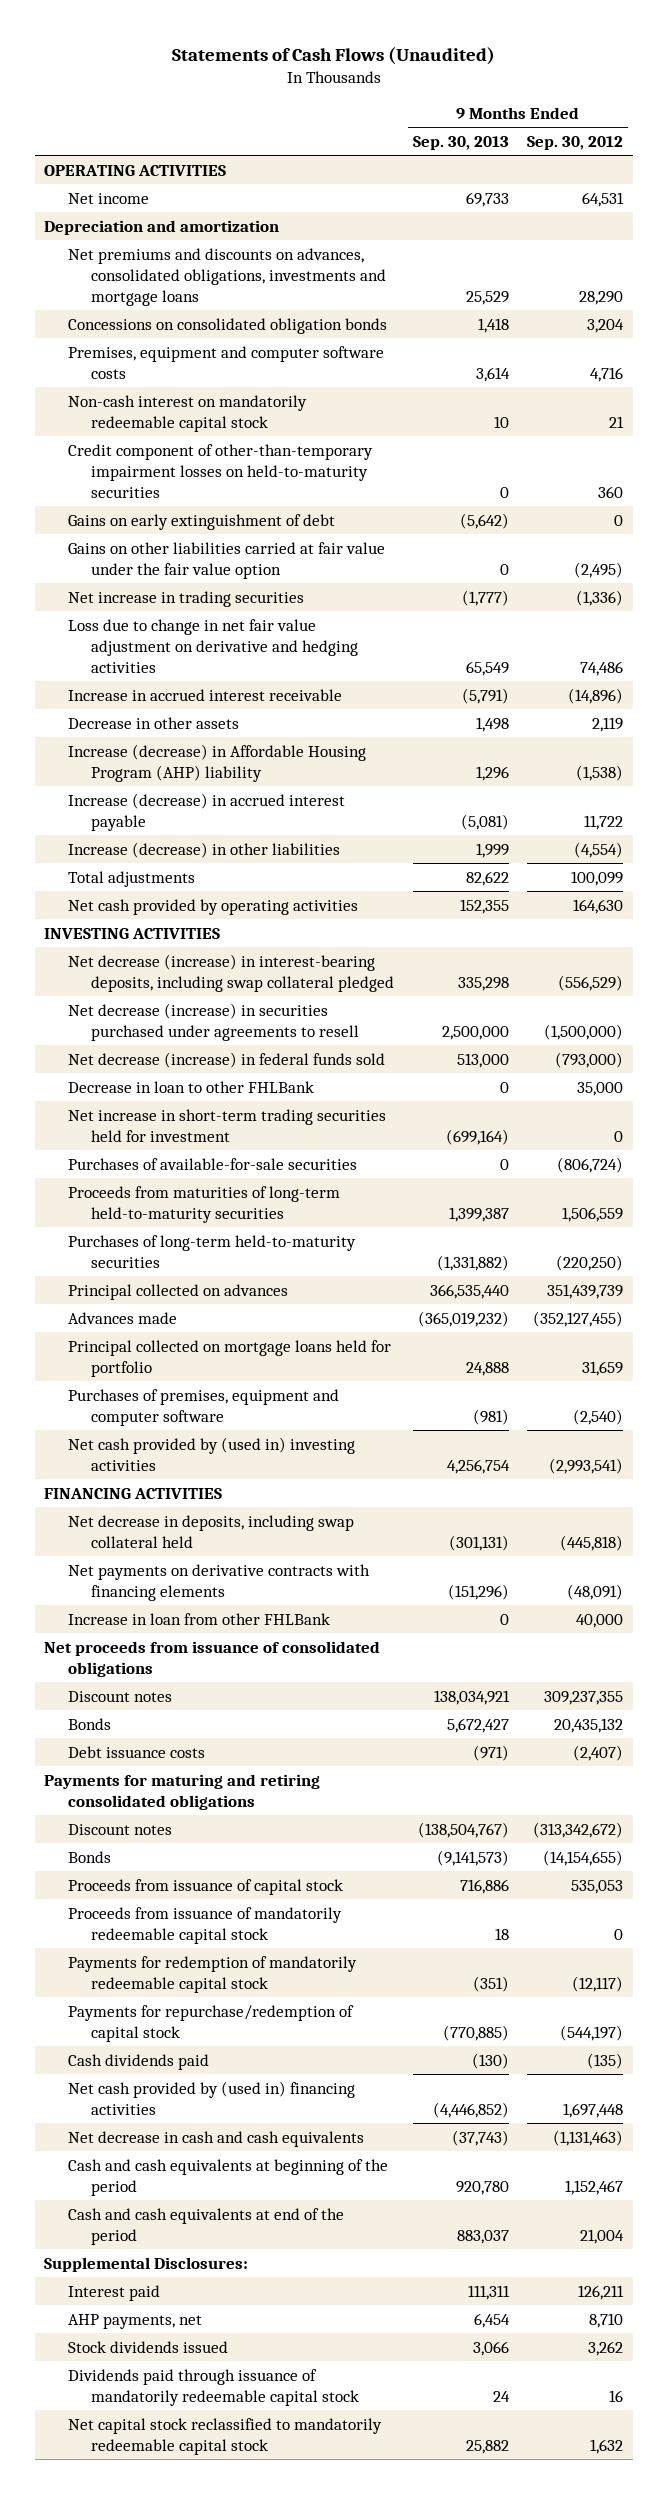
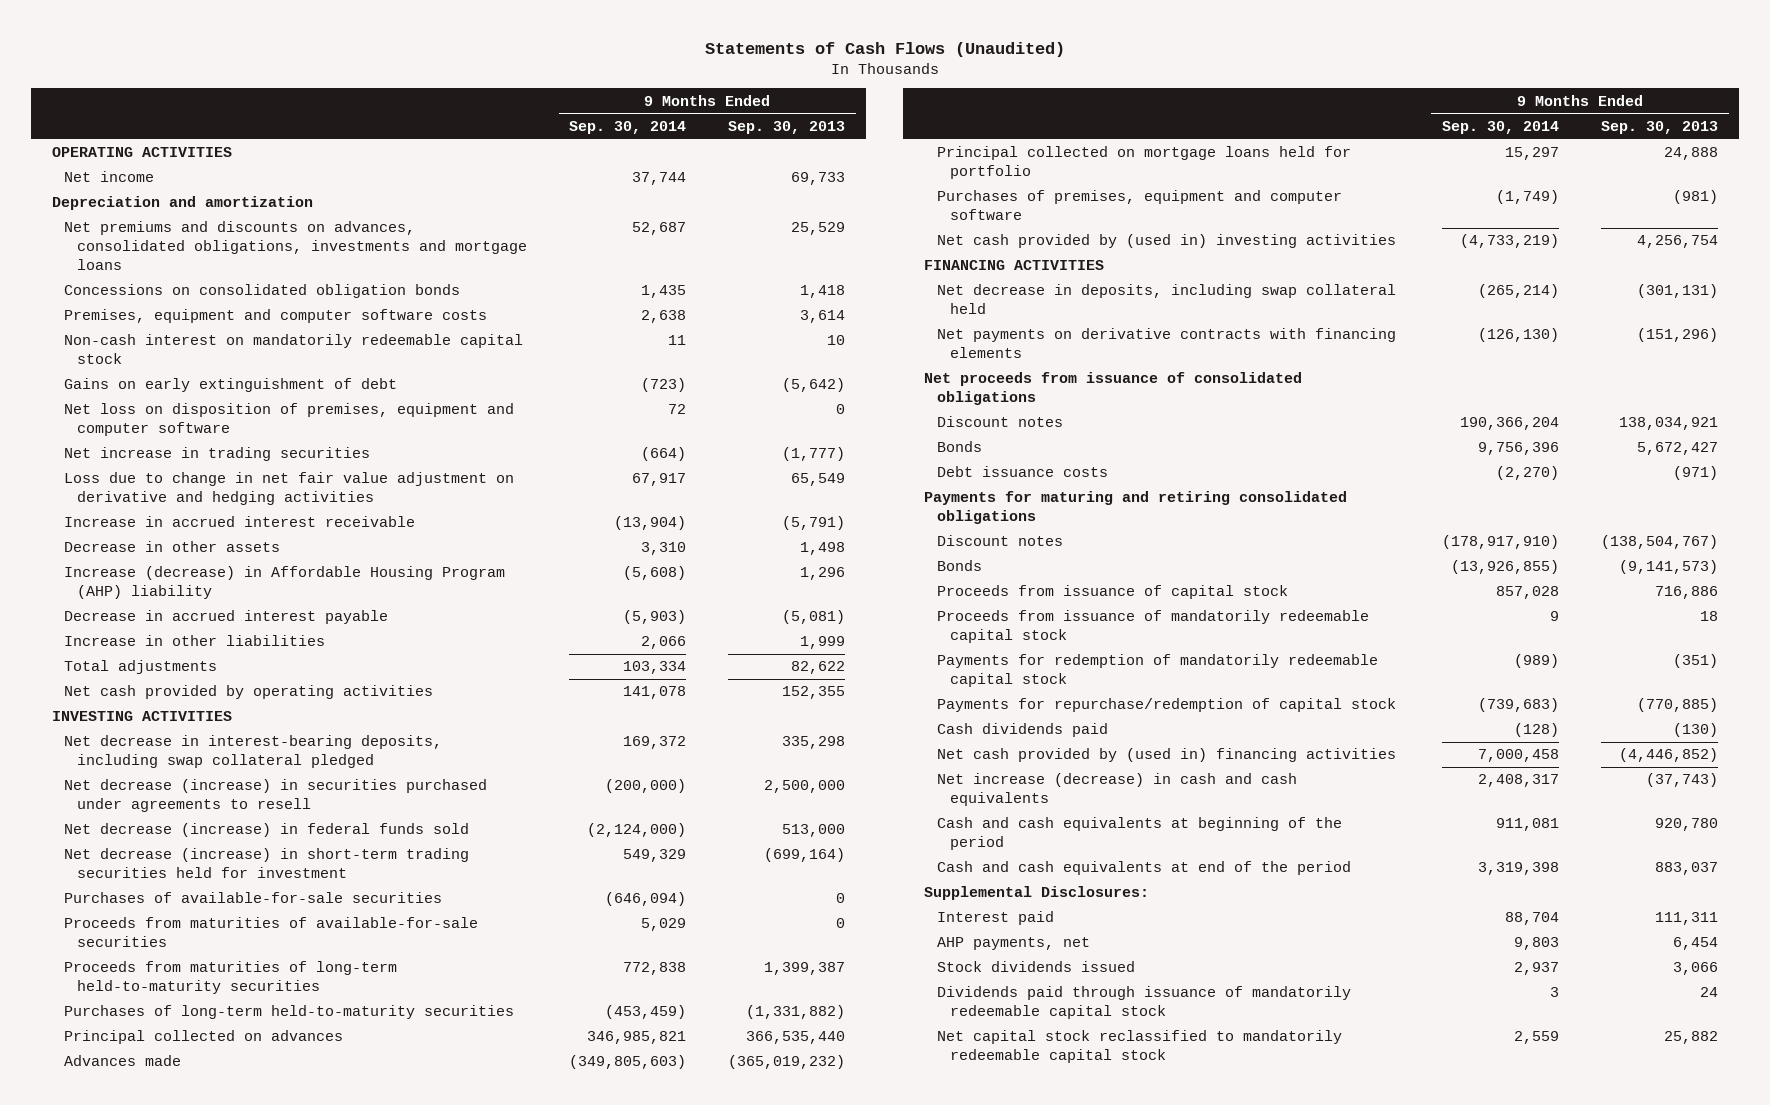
- | 9 Months Ended Sep. 30, 2013 | 9 Months Ended Sep. 30, 2012
+ | 9 Months Ended Sep. 30, 2014 | 9 Months Ended Sep. 30, 2013
- Credit component of other-than-temporary impairment losses on held-to-maturity securities | 0 | 360
- Gains on other liabilities carried at fair value under the fair value option | 0 | (2,495)
+ Net loss on disposition of premises, equipment and computer software | 72 | 0
- Increase (decrease) in accrued interest payable | (5,081) | 11,722
- Increase (decrease) in other liabilities | 1,999 | (4,554)
+ Decrease in accrued interest payable | (5,903) | (5,081)
+ Increase in other liabilities | 2,066 | 1,999
- Net decrease (increase) in interest-bearing deposits, including swap collateral pledged | 335,298 | (556,529)
+ Net decrease in interest-bearing deposits, including swap collateral pledged | 169,372 | 335,298
- Decrease in loan to other FHLBank | 0 | 35,000
- Net increase in short-term trading securities held for investment | (699,164) | 0
+ Net decrease (increase) in short-term trading securities held for investment | 549,329 | (699,164)
+ Proceeds from maturities of available-for-sale securities | 5,029 | 0
- Increase in loan from other FHLBank | 0 | 40,000
- Net decrease in cash and cash equivalents | (37,743) | (1,131,463)
+ Net increase (decrease) in cash and cash equivalents | 2,408,317 | (37,743)

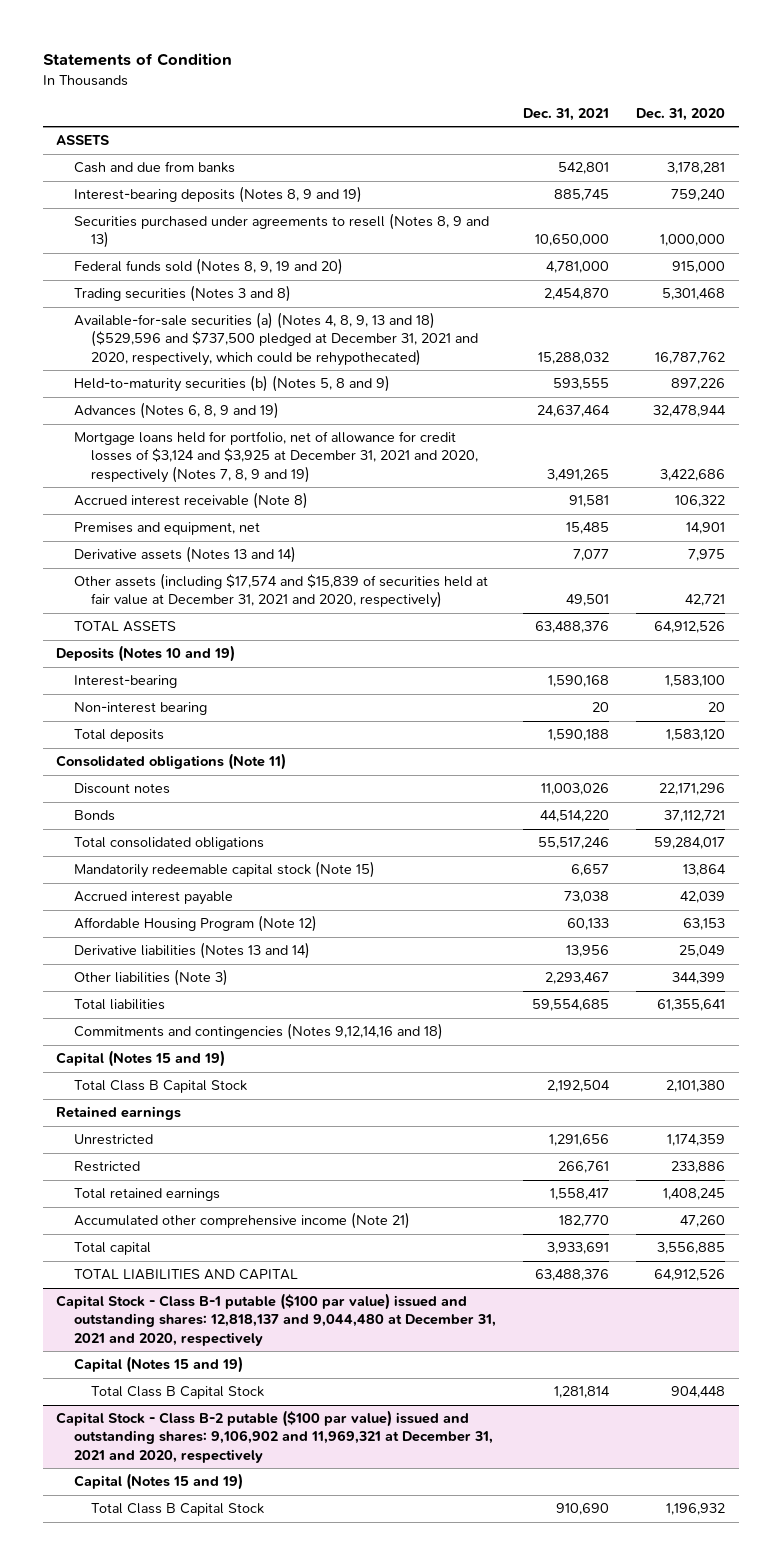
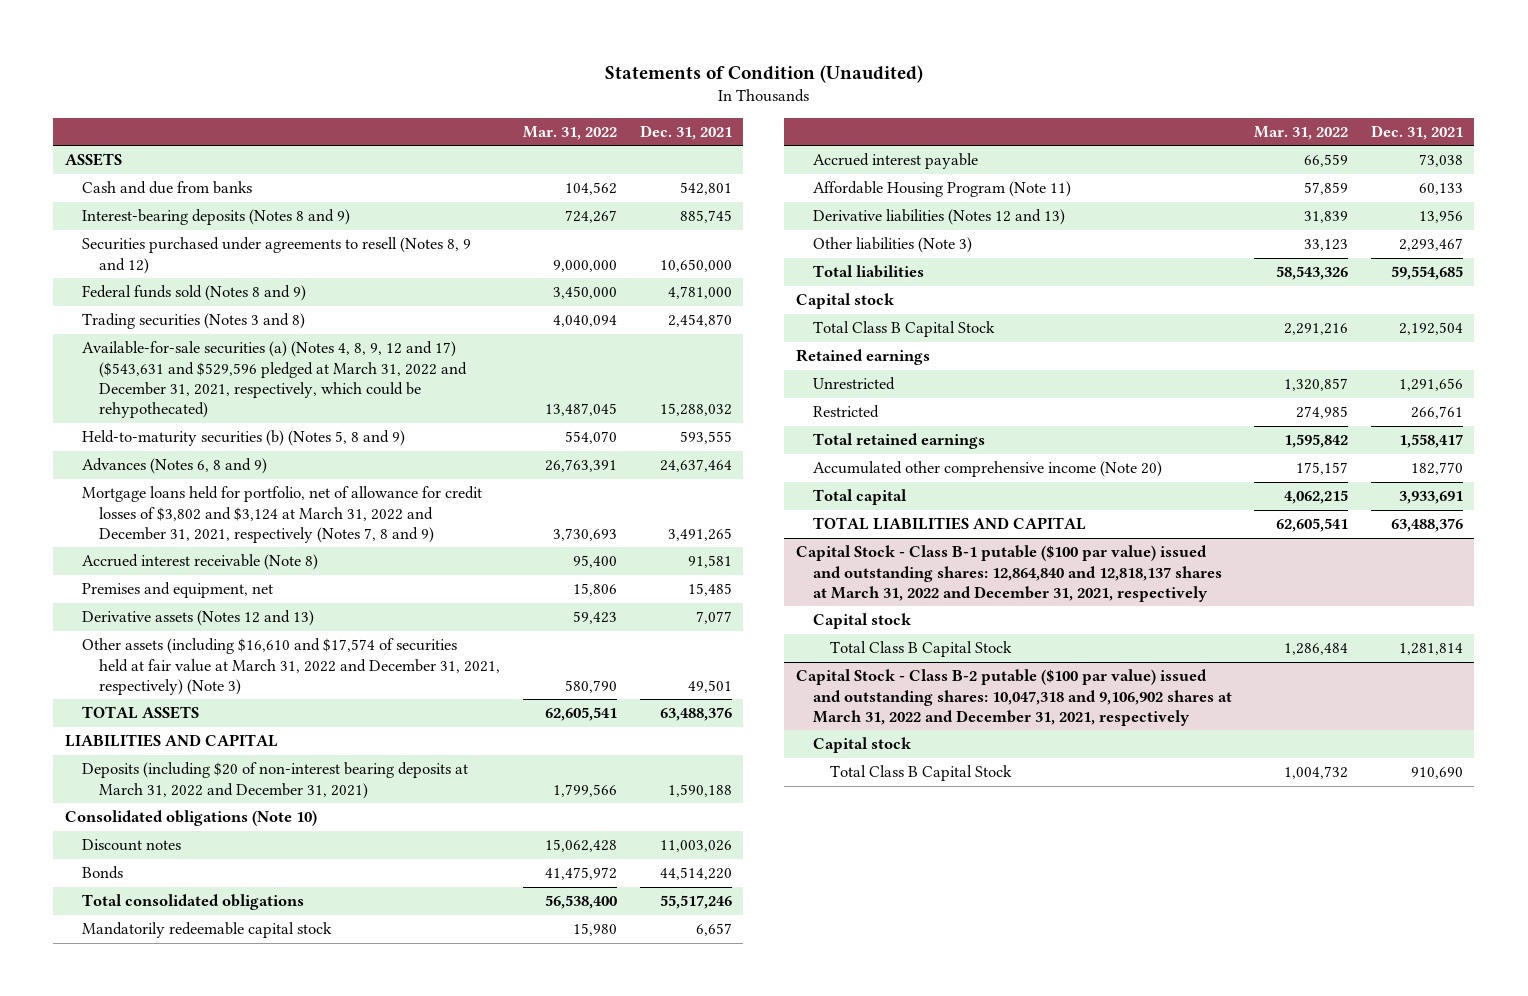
- Statements of Condition
+ Statements of Condition (Unaudited)
- | Dec. 31, 2021 | Dec. 31, 2020
+ | Mar. 31, 2022 | Dec. 31, 2021
- Interest-bearing deposits (Notes 8, 9 and 19) | 885,745 | 759,240
- Securities purchased under agreements to resell (Notes 8, 9 and 13) | 10,650,000 | 1,000,000
- Federal funds sold (Notes 8, 9, 19 and 20) | 4,781,000 | 915,000
+ Interest-bearing deposits (Notes 8 and 9) | 724,267 | 885,745
+ Securities purchased under agreements to resell (Notes 8, 9 and 12) | 9,000,000 | 10,650,000
+ Federal funds sold (Notes 8 and 9) | 3,450,000 | 4,781,000
- Available-for-sale securities (a) (Notes 4, 8, 9, 13 and 18) ($529,596 and $737,500 pledged at December 31, 2021 and 2020, respectively, which could be rehypothecated) | 15,288,032 | 16,787,762
+ Available-for-sale securities (a) (Notes 4, 8, 9, 12 and 17) ($543,631 and $529,596 pledged at March 31, 2022 and December 31, 2021, respectively, which could be rehypothecated) | 13,487,045 | 15,288,032
- Advances (Notes 6, 8, 9 and 19) | 24,637,464 | 32,478,944
- Mortgage loans held for portfolio, net of allowance for credit losses of $3,124 and $3,925 at December 31, 2021 and 2020, respectively (Notes 7, 8, 9 and 19) | 3,491,265 | 3,422,686
+ Advances (Notes 6, 8 and 9) | 26,763,391 | 24,637,464
+ Mortgage loans held for portfolio, net of allowance for credit losses of $3,802 and $3,124 at March 31, 2022 and December 31, 2021, respectively (Notes 7, 8 and 9) | 3,730,693 | 3,491,265
- Derivative assets (Notes 13 and 14) | 7,077 | 7,975
- Other assets (including $17,574 and $15,839 of securities held at fair value at December 31, 2021 and 2020, respectively) | 49,501 | 42,721
+ Derivative assets (Notes 12 and 13) | 59,423 | 7,077
+ Other assets (including $16,610 and $17,574 of securities held at fair value at March 31, 2022 and December 31, 2021, respectively) (Note 3) | 580,790 | 49,501
- Deposits (Notes 10 and 19)
- Interest-bearing | 1,590,168 | 1,583,100
- Non-interest bearing | 20 | 20
- Total deposits | 1,590,188 | 1,583,120
- Consolidated obligations (Note 11)
+ LIABILITIES AND CAPITAL
+ Deposits (including $20 of non-interest bearing deposits at March 31, 2022 and December 31, 2021) | 1,799,566 | 1,590,188
+ Consolidated obligations (Note 10)
- Mandatorily redeemable capital stock (Note 15) | 6,657 | 13,864
+ Mandatorily redeemable capital stock | 15,980 | 6,657
- Affordable Housing Program (Note 12) | 60,133 | 63,153
- Derivative liabilities (Notes 13 and 14) | 13,956 | 25,049
+ Affordable Housing Program (Note 11) | 57,859 | 60,133
+ Derivative liabilities (Notes 12 and 13) | 31,839 | 13,956
- Commitments and contingencies (Notes 9,12,14,16 and 18)
- Capital (Notes 15 and 19)
+ Capital stock
- Accumulated other comprehensive income (Note 21) | 182,770 | 47,260
+ Accumulated other comprehensive income (Note 20) | 175,157 | 182,770
- Capital Stock - Class B-1 putable ($100 par value) issued and outstanding shares: 12,818,137 and 9,044,480 at December 31, 2021 and 2020, respectively
- Capital (Notes 15 and 19)
+ Capital Stock - Class B-1 putable ($100 par value) issued and outstanding shares: 12,864,840 and 12,818,137 shares at March 31, 2022 and December 31, 2021, respectively
+ Capital stock
- Capital Stock - Class B-2 putable ($100 par value) issued and outstanding shares: 9,106,902 and 11,969,321 at December 31, 2021 and 2020, respectively
- Capital (Notes 15 and 19)
+ Capital Stock - Class B-2 putable ($100 par value) issued and outstanding shares: 10,047,318 and 9,106,902 shares at March 31, 2022 and December 31, 2021, respectively
+ Capital stock

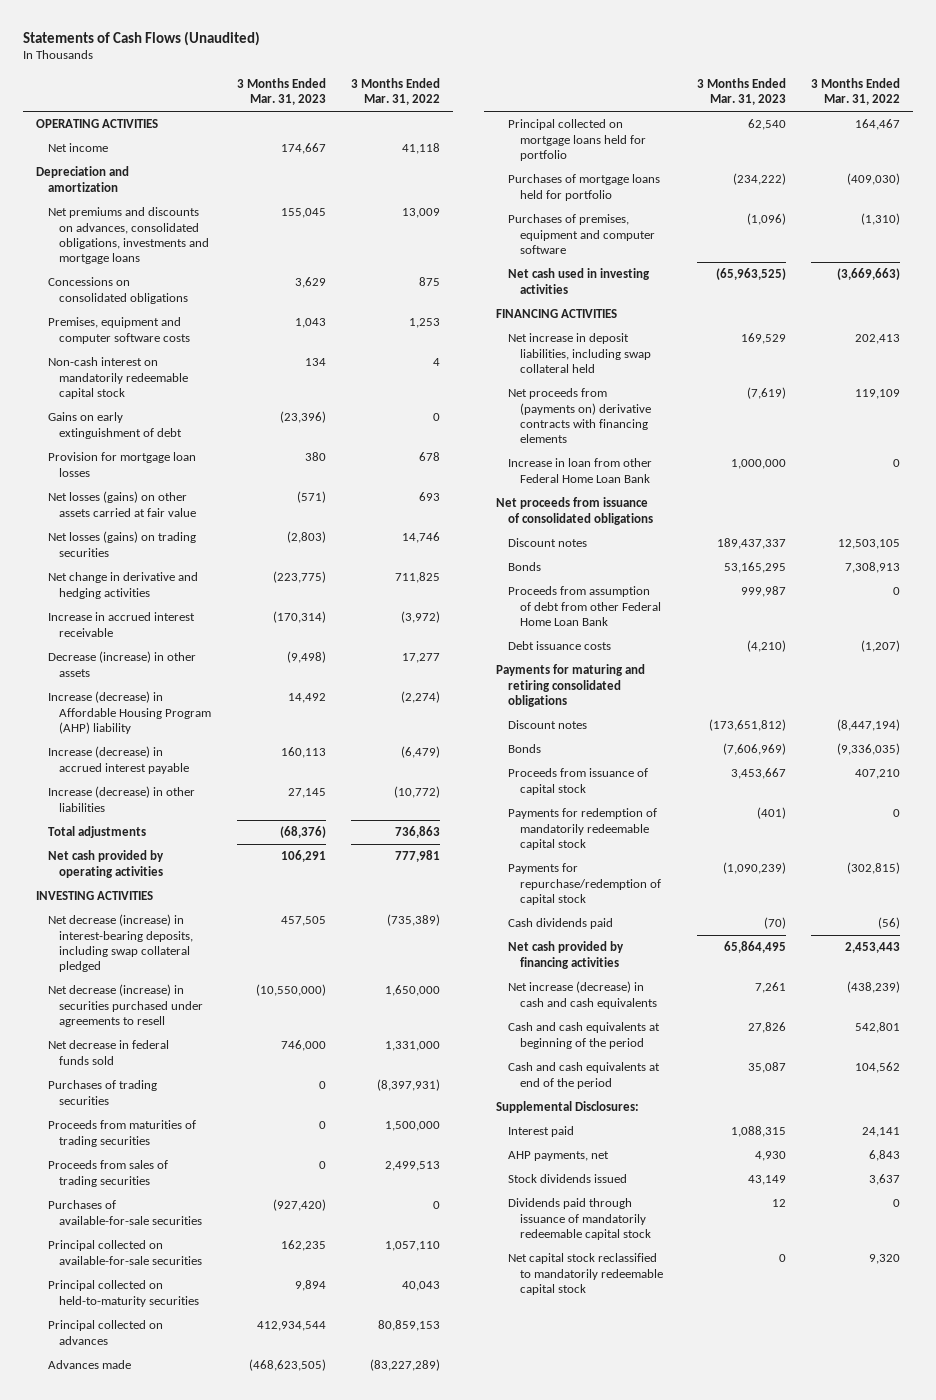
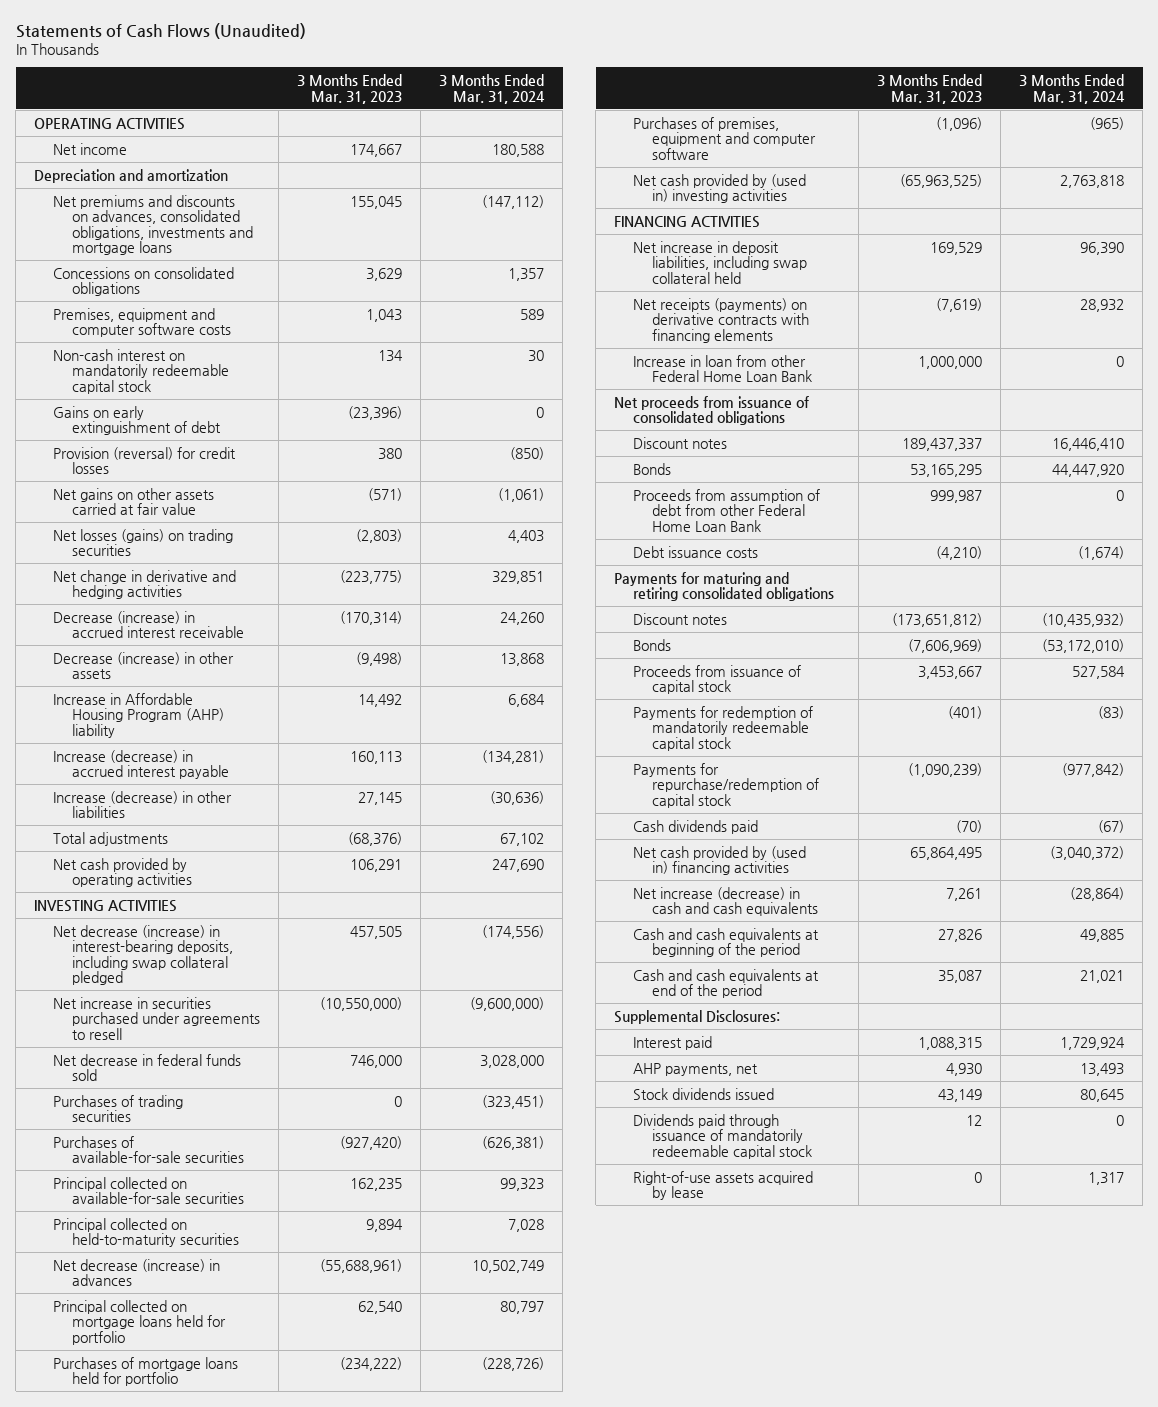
- | 3 Months Ended Mar. 31, 2023 | 3 Months Ended Mar. 31, 2022
+ | 3 Months Ended Mar. 31, 2023 | 3 Months Ended Mar. 31, 2024
- Provision for mortgage loan losses | 380 | 678
- Net losses (gains) on other assets carried at fair value | (571) | 693
+ Provision (reversal) for credit losses | 380 | (850)
+ Net gains on other assets carried at fair value | (571) | (1,061)
- Increase in accrued interest receivable | (170,314) | (3,972)
+ Decrease (increase) in accrued interest receivable | (170,314) | 24,260
- Increase (decrease) in Affordable Housing Program (AHP) liability | 14,492 | (2,274)
+ Increase in Affordable Housing Program (AHP) liability | 14,492 | 6,684
- Net decrease (increase) in securities purchased under agreements to resell | (10,550,000) | 1,650,000
+ Net increase in securities purchased under agreements to resell | (10,550,000) | (9,600,000)
- Proceeds from maturities of trading securities | 0 | 1,500,000
- Proceeds from sales of trading securities | 0 | 2,499,513
- Principal collected on advances | 412,934,544 | 80,859,153
- Advances made | (468,623,505) | (83,227,289)
+ Net decrease (increase) in advances | (55,688,961) | 10,502,749
- Net cash used in investing activities | (65,963,525) | (3,669,663)
+ Net cash provided by (used in) investing activities | (65,963,525) | 2,763,818
- Net proceeds from (payments on) derivative contracts with financing elements | (7,619) | 119,109
+ Net receipts (payments) on derivative contracts with financing elements | (7,619) | 28,932
- Net cash provided by financing activities | 65,864,495 | 2,453,443
+ Net cash provided by (used in) financing activities | 65,864,495 | (3,040,372)
- Net capital stock reclassified to mandatorily redeemable capital stock | 0 | 9,320
+ Right-of-use assets acquired by lease | 0 | 1,317

